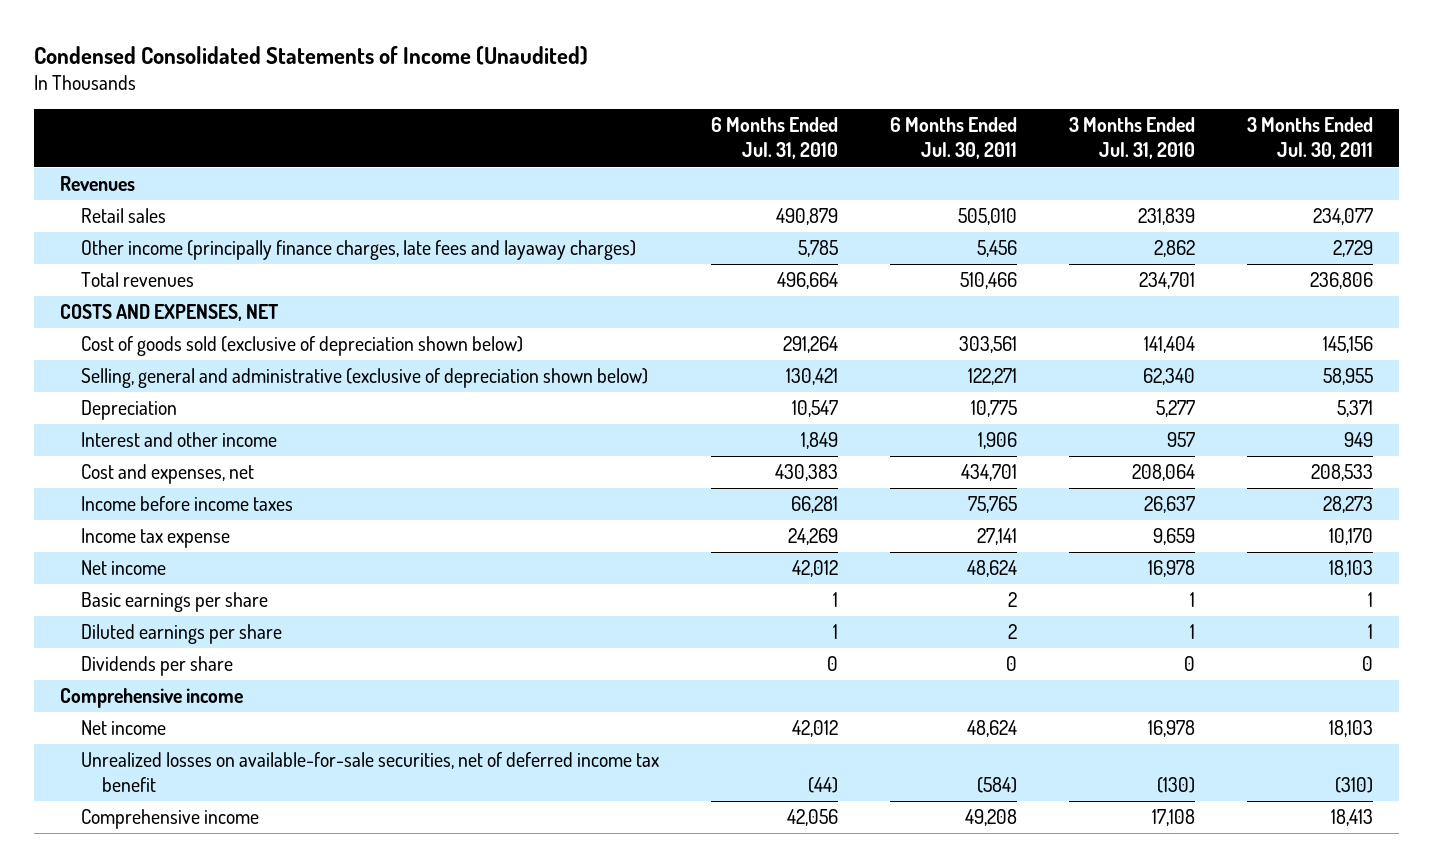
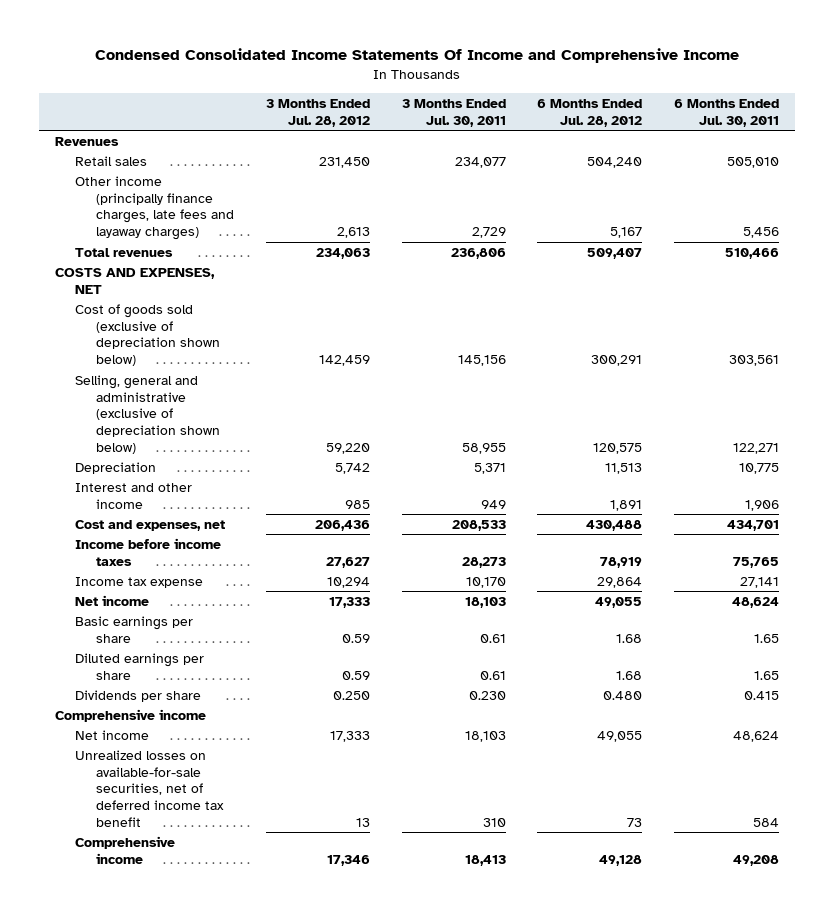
- Condensed Consolidated Statements of Income (Unaudited)
+ Condensed Consolidated Income Statements Of Income and Comprehensive Income
- | 6 Months Ended Jul. 31, 2010 | 6 Months Ended Jul. 30, 2011 | 3 Months Ended Jul. 31, 2010 | 3 Months Ended Jul. 30, 2011
+ | 3 Months Ended Jul. 28, 2012 | 3 Months Ended Jul. 30, 2011 | 6 Months Ended Jul. 28, 2012 | 6 Months Ended Jul. 30, 2011
- Basic earnings per share | 1 | 2 | 1 | 1
- Diluted earnings per share | 1 | 2 | 1 | 1
- Dividends per share | 0 | 0 | 0 | 0
+ Basic earnings per share | 0.59 | 0.61 | 1.68 | 1.65
+ Diluted earnings per share | 0.59 | 0.61 | 1.68 | 1.65
+ Dividends per share | 0.250 | 0.230 | 0.480 | 0.415
- Unrealized losses on available-for-sale securities, net of deferred income tax benefit | (44) | (584) | (130) | (310)
+ Unrealized losses on available-for-sale securities, net of deferred income tax benefit | 13 | 310 | 73 | 584

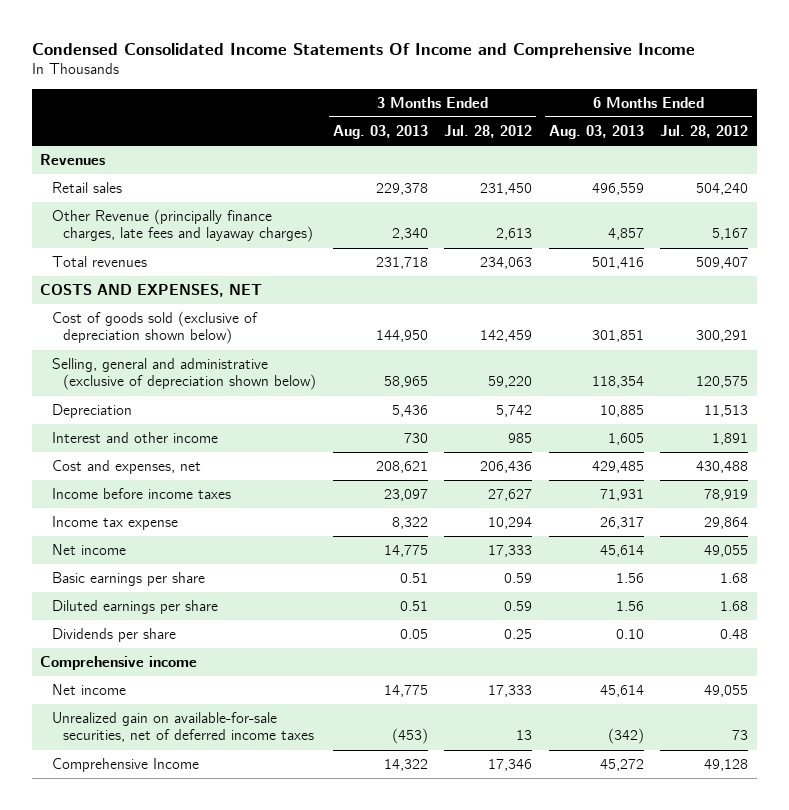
- | 3 Months Ended Jul. 28, 2012 | 3 Months Ended Jul. 30, 2011 | 6 Months Ended Jul. 28, 2012 | 6 Months Ended Jul. 30, 2011
+ | 3 Months Ended Aug. 03, 2013 | 3 Months Ended Jul. 28, 2012 | 6 Months Ended Aug. 03, 2013 | 6 Months Ended Jul. 28, 2012
- Other income (principally finance charges, late fees and layaway charges) | 2,613 | 2,729 | 5,167 | 5,456
+ Other Revenue (principally finance charges, late fees and layaway charges) | 2,340 | 2,613 | 4,857 | 5,167
- Dividends per share | 0.250 | 0.230 | 0.480 | 0.415
+ Dividends per share | 0.05 | 0.25 | 0.10 | 0.48
- Unrealized losses on available-for-sale securities, net of deferred income tax benefit | 13 | 310 | 73 | 584
- Comprehensive income | 17,346 | 18,413 | 49,128 | 49,208
+ Unrealized gain on available-for-sale securities, net of deferred income taxes | (453) | 13 | (342) | 73
+ Comprehensive Income | 14,322 | 17,346 | 45,272 | 49,128

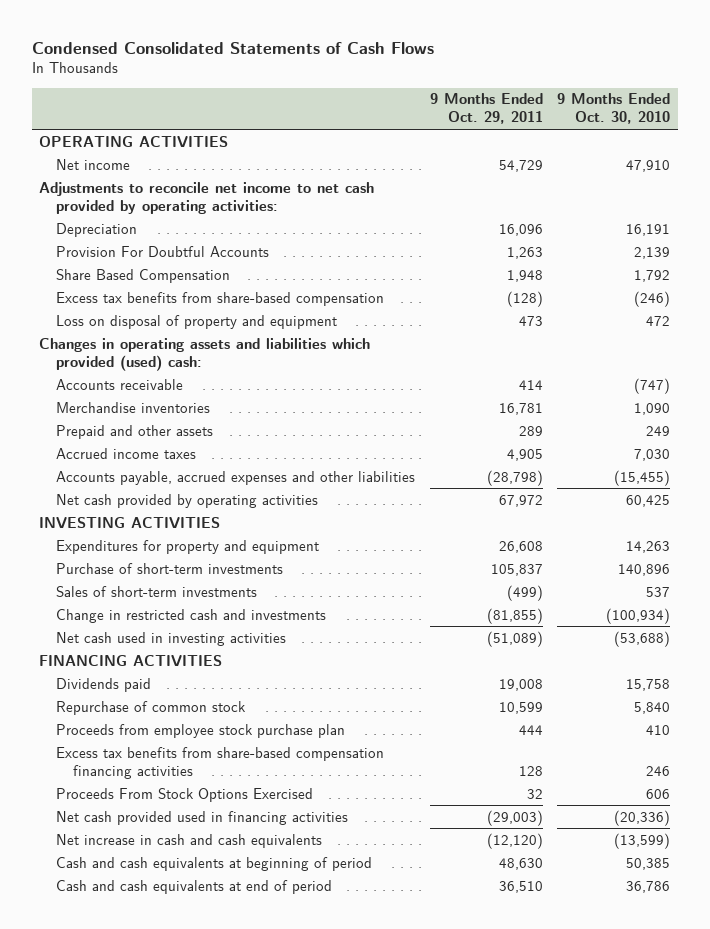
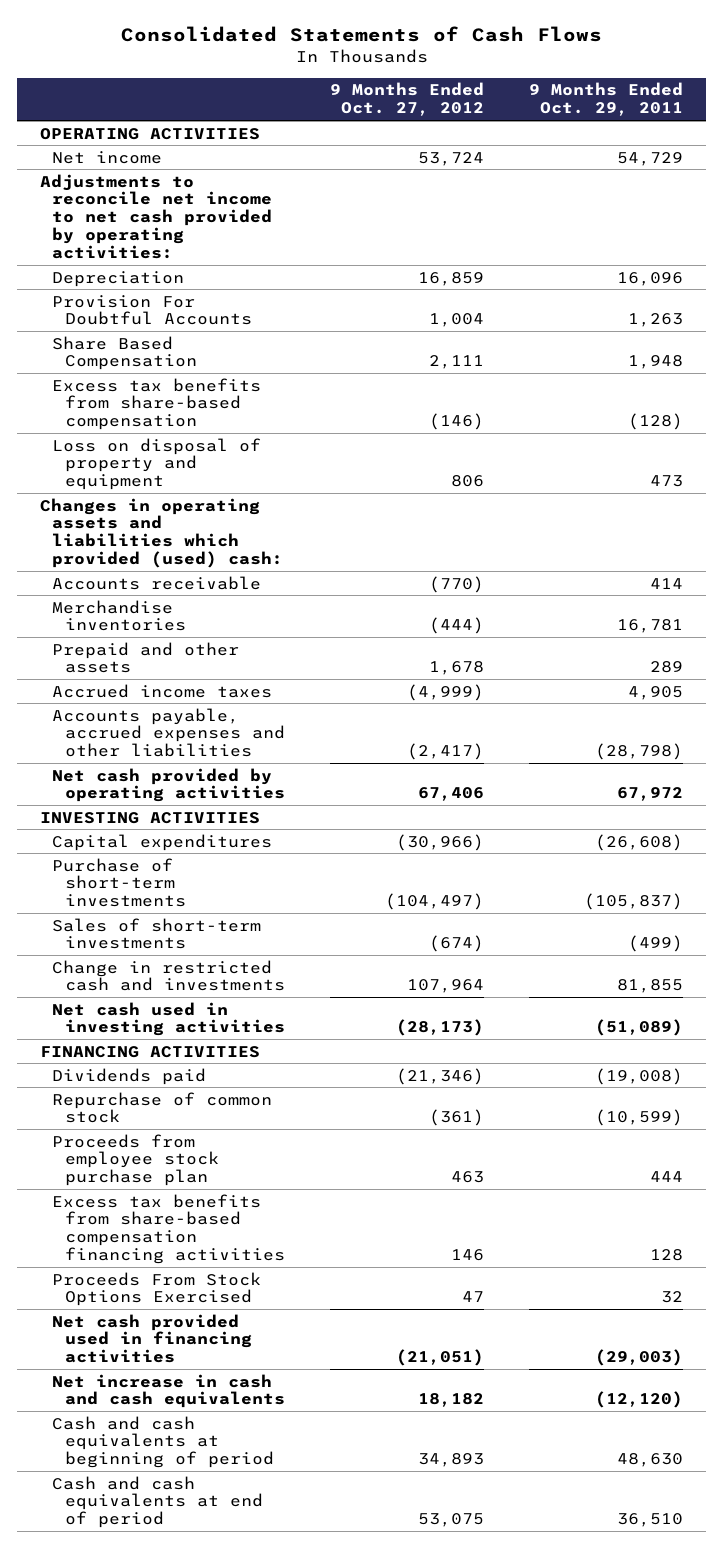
- Condensed Consolidated Statements of Cash Flows
+ Consolidated Statements of Cash Flows
- | 9 Months Ended Oct. 29, 2011 | 9 Months Ended Oct. 30, 2010
+ | 9 Months Ended Oct. 27, 2012 | 9 Months Ended Oct. 29, 2011
- Expenditures for property and equipment | 26,608 | 14,263
- Purchase of short-term investments | 105,837 | 140,896
+ Capital expenditures | (30,966) | (26,608)
+ Purchase of short-term investments | (104,497) | (105,837)
- Change in restricted cash and investments | (81,855) | (100,934)
+ Change in restricted cash and investments | 107,964 | 81,855
- Dividends paid | 19,008 | 15,758
- Repurchase of common stock | 10,599 | 5,840
+ Dividends paid | (21,346) | (19,008)
+ Repurchase of common stock | (361) | (10,599)

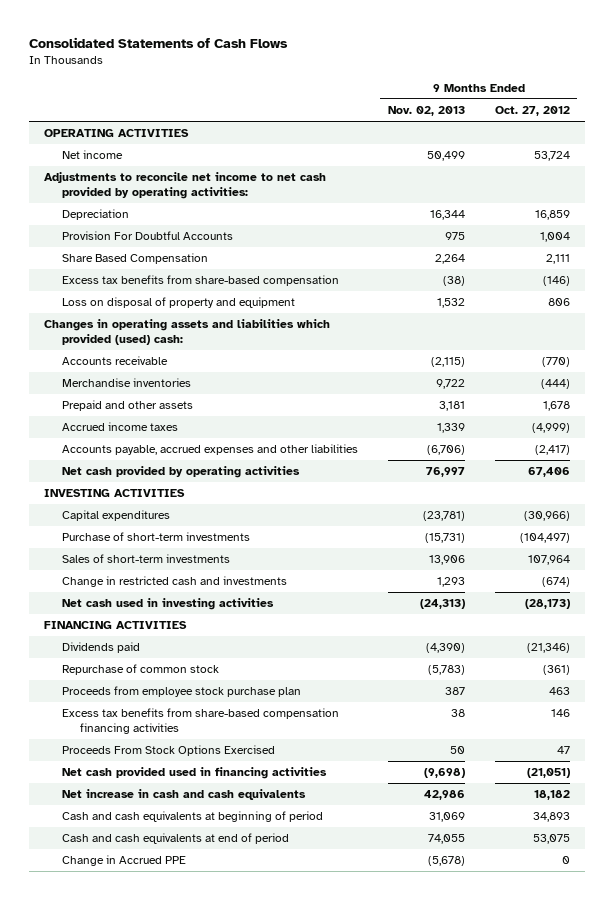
- | 9 Months Ended Oct. 27, 2012 | 9 Months Ended Oct. 29, 2011
+ | 9 Months Ended Nov. 02, 2013 | 9 Months Ended Oct. 27, 2012
- Sales of short-term investments | (674) | (499)
- Change in restricted cash and investments | 107,964 | 81,855
+ Sales of short-term investments | 13,906 | 107,964
+ Change in restricted cash and investments | 1,293 | (674)
+ Change in Accrued PPE | (5,678) | 0

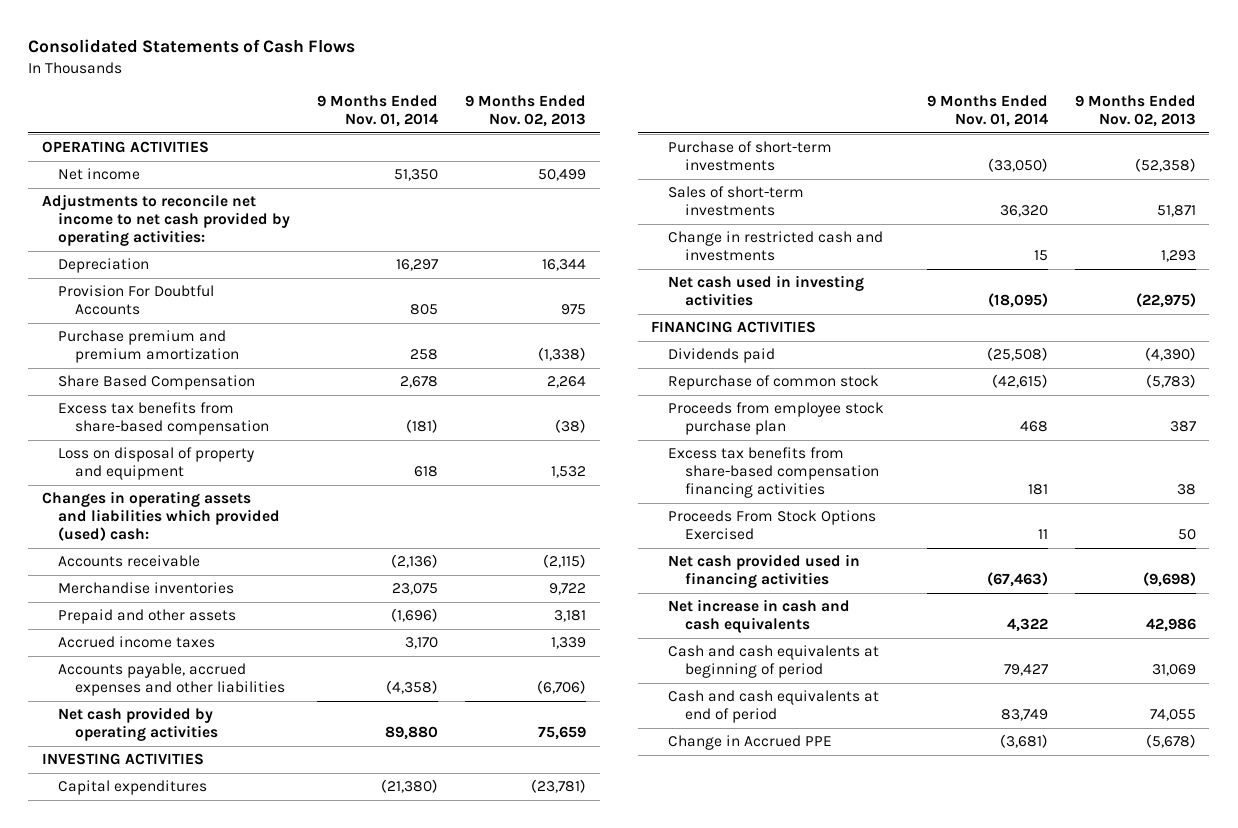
- | 9 Months Ended Nov. 02, 2013 | 9 Months Ended Oct. 27, 2012
+ | 9 Months Ended Nov. 01, 2014 | 9 Months Ended Nov. 02, 2013
+ Purchase premium and premium amortization | 258 | (1,338)
- Net cash provided by operating activities | 76,997 | 67,406
+ Net cash provided by operating activities | 89,880 | 75,659
- Purchase of short-term investments | (15,731) | (104,497)
- Sales of short-term investments | 13,906 | 107,964
+ Purchase of short-term investments | (33,050) | (52,358)
+ Sales of short-term investments | 36,320 | 51,871
- Net cash used in investing activities | (24,313) | (28,173)
+ Net cash used in investing activities | (18,095) | (22,975)

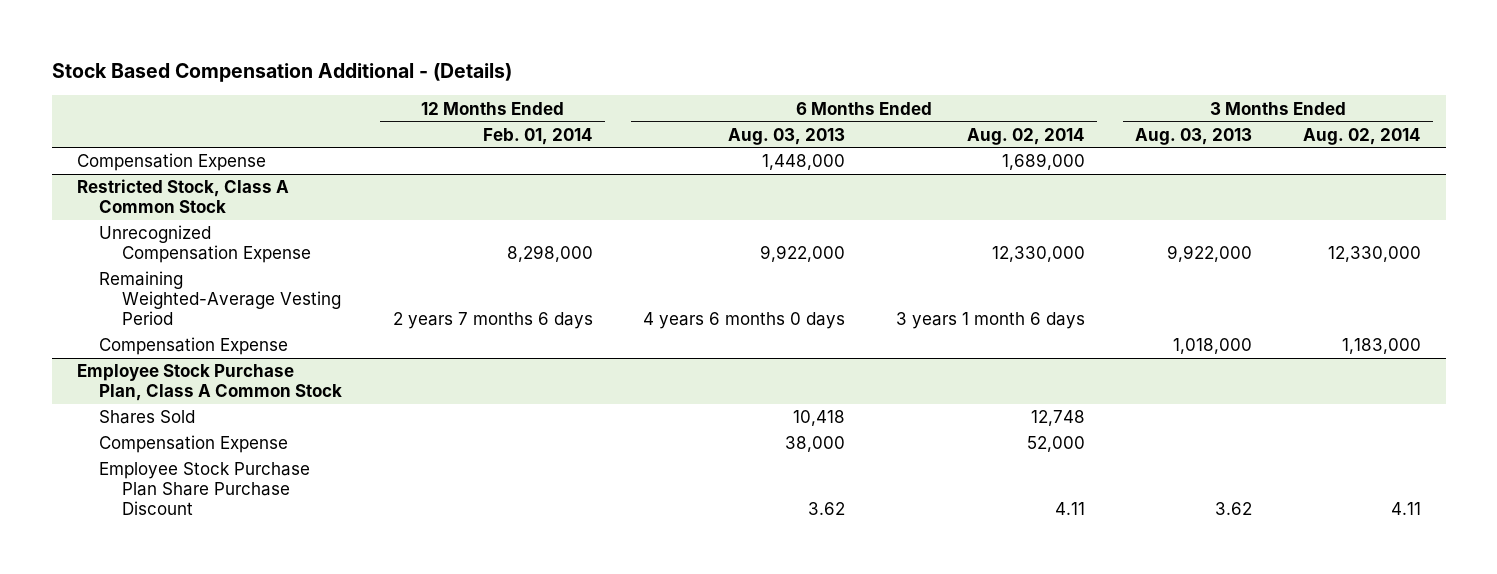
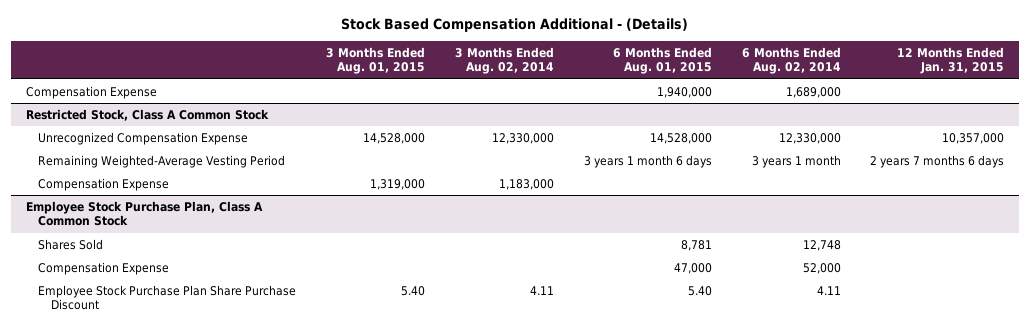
- | 12 Months Ended Feb. 01, 2014 | 6 Months Ended Aug. 03, 2013 | 6 Months Ended Aug. 02, 2014 | 3 Months Ended Aug. 03, 2013 | 3 Months Ended Aug. 02, 2014
+ | 3 Months Ended Aug. 01, 2015 | 3 Months Ended Aug. 02, 2014 | 6 Months Ended Aug. 01, 2015 | 6 Months Ended Aug. 02, 2014 | 12 Months Ended Jan. 31, 2015
@ Restricted Stock, Class A Common Stock
- Remaining Weighted-Average Vesting Period | 2 years 7 months 6 days | 4 years 6 months 0 days | 3 years 1 month 6 days | |
+ Remaining Weighted-Average Vesting Period | | | 3 years 1 month 6 days | 3 years 1 month | 2 years 7 months 6 days

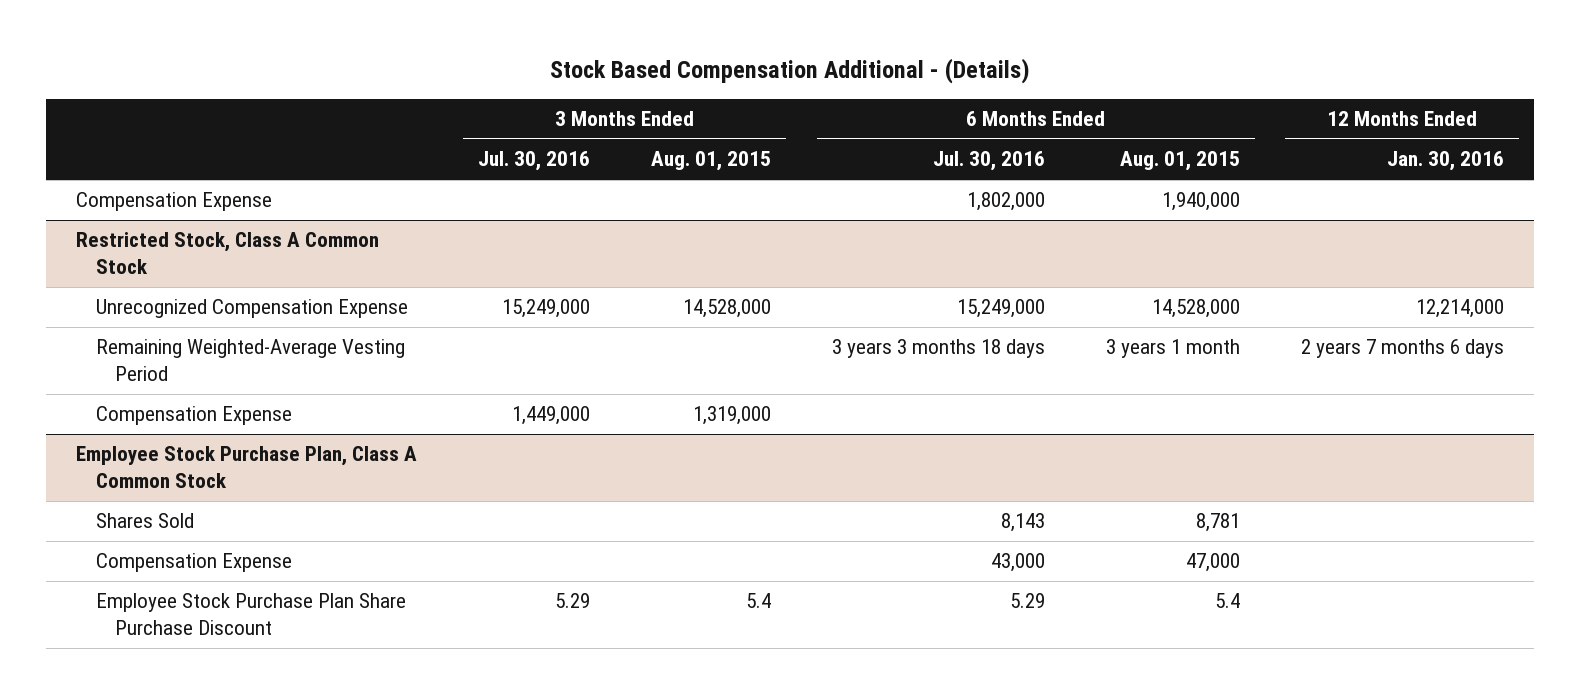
- | 3 Months Ended Aug. 01, 2015 | 3 Months Ended Aug. 02, 2014 | 6 Months Ended Aug. 01, 2015 | 6 Months Ended Aug. 02, 2014 | 12 Months Ended Jan. 31, 2015
+ | 3 Months Ended Jul. 30, 2016 | 3 Months Ended Aug. 01, 2015 | 6 Months Ended Jul. 30, 2016 | 6 Months Ended Aug. 01, 2015 | 12 Months Ended Jan. 30, 2016
@ Restricted Stock, Class A Common Stock
- Remaining Weighted-Average Vesting Period | | | 3 years 1 month 6 days | 3 years 1 month | 2 years 7 months 6 days
+ Remaining Weighted-Average Vesting Period | | | 3 years 3 months 18 days | 3 years 1 month | 2 years 7 months 6 days
@ Employee Stock Purchase Plan, Class A Common Stock
- Employee Stock Purchase Plan Share Purchase Discount | 5.40 | 4.11 | 5.40 | 4.11 |
+ Employee Stock Purchase Plan Share Purchase Discount | 5.29 | 5.4 | 5.29 | 5.4 |

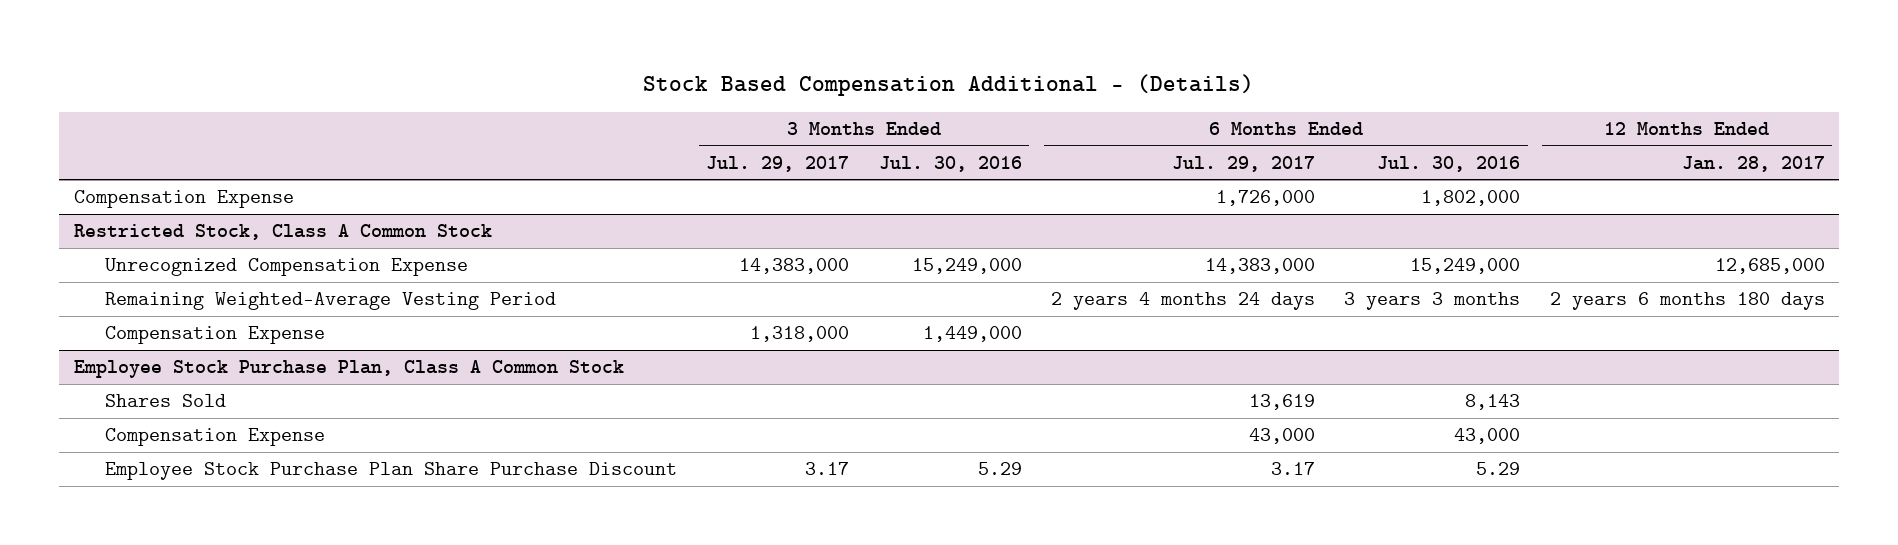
- | 3 Months Ended Jul. 30, 2016 | 3 Months Ended Aug. 01, 2015 | 6 Months Ended Jul. 30, 2016 | 6 Months Ended Aug. 01, 2015 | 12 Months Ended Jan. 30, 2016
+ | 3 Months Ended Jul. 29, 2017 | 3 Months Ended Jul. 30, 2016 | 6 Months Ended Jul. 29, 2017 | 6 Months Ended Jul. 30, 2016 | 12 Months Ended Jan. 28, 2017
@ Restricted Stock, Class A Common Stock
- Remaining Weighted-Average Vesting Period | | | 3 years 3 months 18 days | 3 years 1 month | 2 years 7 months 6 days
+ Remaining Weighted-Average Vesting Period | | | 2 years 4 months 24 days | 3 years 3 months | 2 years 6 months 180 days

